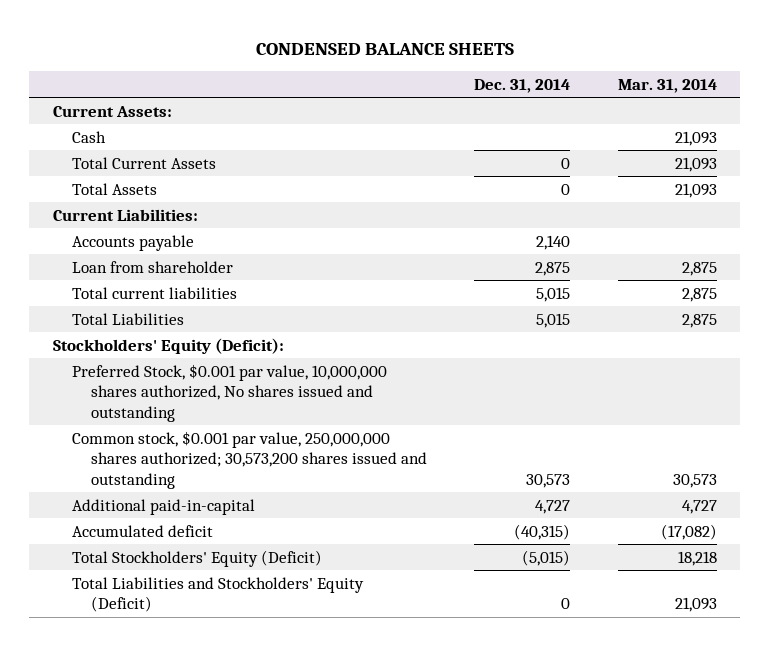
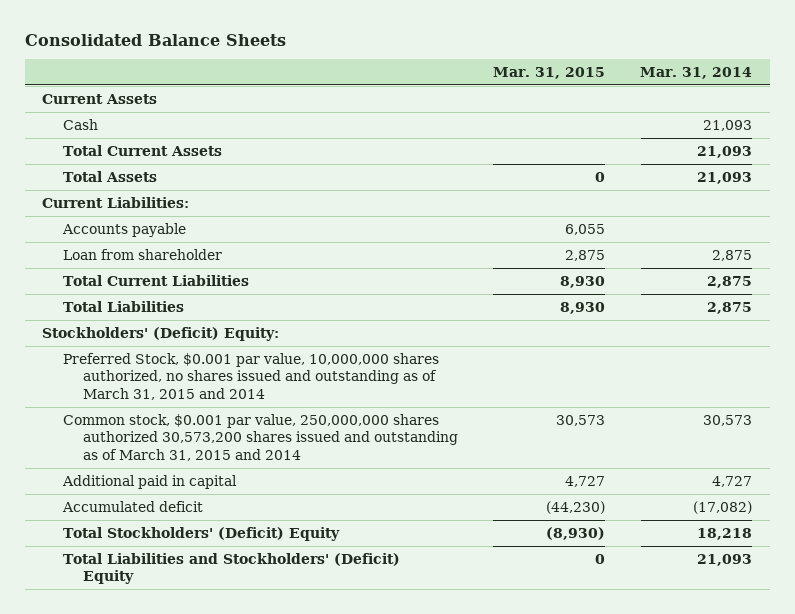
- CONDENSED BALANCE SHEETS
+ Consolidated Balance Sheets
- | Dec. 31, 2014 | Mar. 31, 2014
+ | Mar. 31, 2015 | Mar. 31, 2014
- Current Assets:
+ Current Assets
- Total current liabilities | 5,015 | 2,875
+ Total Current Liabilities | 8,930 | 2,875
- Stockholders' Equity (Deficit):
- Preferred Stock, $0.001 par value, 10,000,000 shares authorized, No shares issued and outstanding
- Common stock, $0.001 par value, 250,000,000 shares authorized; 30,573,200 shares issued and outstanding | 30,573 | 30,573
- Additional paid-in-capital | 4,727 | 4,727
+ Stockholders' (Deficit) Equity:
+ Preferred Stock, $0.001 par value, 10,000,000 shares authorized, no shares issued and outstanding as of March 31, 2015 and 2014
+ Common stock, $0.001 par value, 250,000,000 shares authorized 30,573,200 shares issued and outstanding as of March 31, 2015 and 2014 | 30,573 | 30,573
+ Additional paid in capital | 4,727 | 4,727
- Total Stockholders' Equity (Deficit) | (5,015) | 18,218
- Total Liabilities and Stockholders' Equity (Deficit) | 0 | 21,093
+ Total Stockholders' (Deficit) Equity | (8,930) | 18,218
+ Total Liabilities and Stockholders' (Deficit) Equity | 0 | 21,093

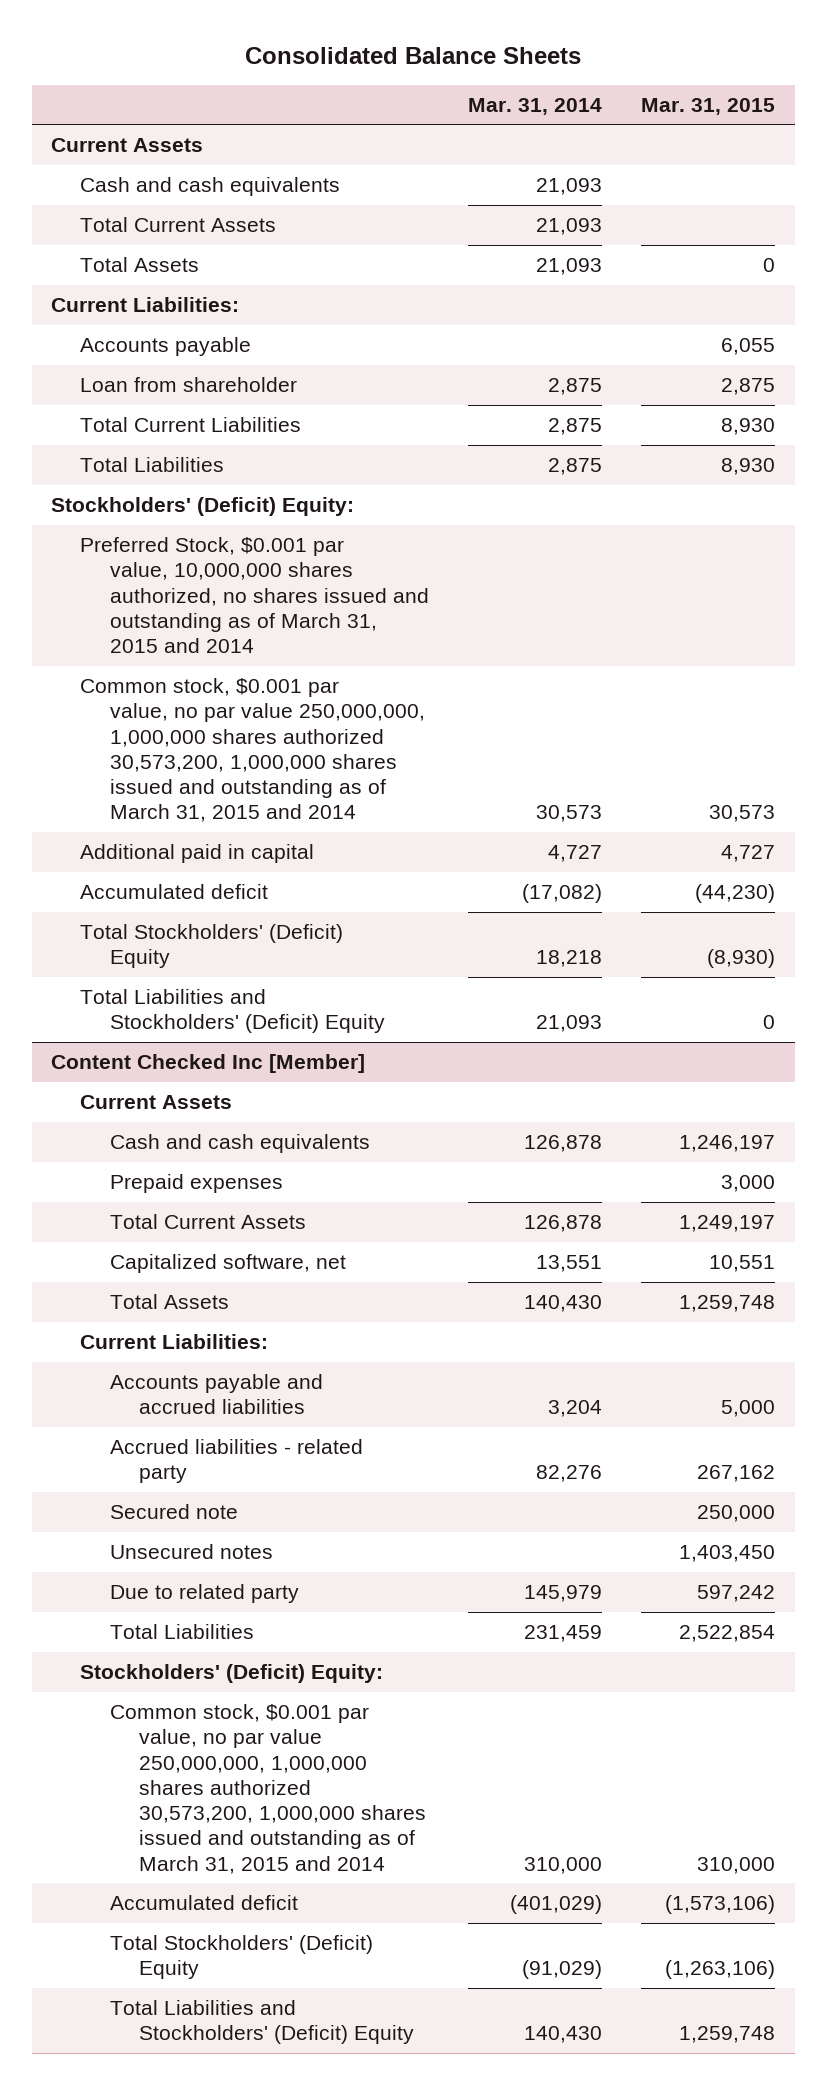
- | Mar. 31, 2015 | Mar. 31, 2014
+ | Mar. 31, 2014 | Mar. 31, 2015
- Cash | | 21,093
+ Cash and cash equivalents | 21,093 |
- Common stock, $0.001 par value, 250,000,000 shares authorized 30,573,200 shares issued and outstanding as of March 31, 2015 and 2014 | 30,573 | 30,573
+ Common stock, $0.001 par value, no par value 250,000,000, 1,000,000 shares authorized 30,573,200, 1,000,000 shares issued and outstanding as of March 31, 2015 and 2014 | 30,573 | 30,573
+ Content Checked Inc [Member]
+ Current Assets
+ Cash and cash equivalents | 126,878 | 1,246,197
+ Prepaid expenses | | 3,000
+ Total Current Assets | 126,878 | 1,249,197
+ Capitalized software, net | 13,551 | 10,551
+ Total Assets | 140,430 | 1,259,748
+ Current Liabilities:
+ Accounts payable and accrued liabilities | 3,204 | 5,000
+ Accrued liabilities - related party | 82,276 | 267,162
+ Secured note | | 250,000
+ Unsecured notes | | 1,403,450
+ Due to related party | 145,979 | 597,242
+ Total Liabilities | 231,459 | 2,522,854
+ Stockholders' (Deficit) Equity:
+ Common stock, $0.001 par value, no par value 250,000,000, 1,000,000 shares authorized 30,573,200, 1,000,000 shares issued and outstanding as of March 31, 2015 and 2014 | 310,000 | 310,000
+ Accumulated deficit | (401,029) | (1,573,106)
+ Total Stockholders' (Deficit) Equity | (91,029) | (1,263,106)
+ Total Liabilities and Stockholders' (Deficit) Equity | 140,430 | 1,259,748

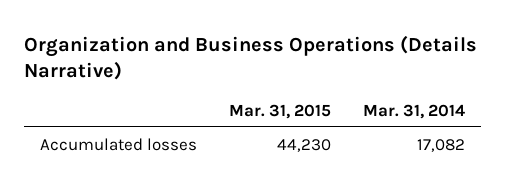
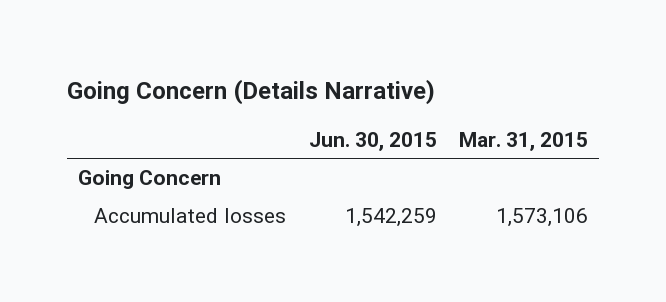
- Organization and Business Operations (Details Narrative)
+ Going Concern (Details Narrative)
- | Mar. 31, 2015 | Mar. 31, 2014
+ | Jun. 30, 2015 | Mar. 31, 2015
- Accumulated losses | 44,230 | 17,082
+ Going Concern
+ Accumulated losses | 1,542,259 | 1,573,106

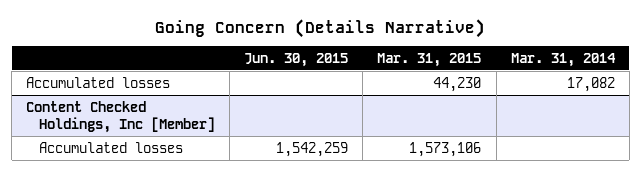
- | Jun. 30, 2015 | Mar. 31, 2015
+ | Jun. 30, 2015 | Mar. 31, 2015 | Mar. 31, 2014
- Going Concern
+ Accumulated losses | | 44,230 | 17,082
+ Content Checked Holdings, Inc [Member]

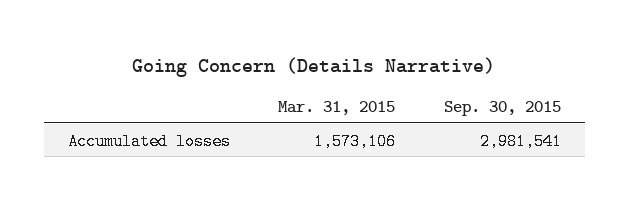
- | Jun. 30, 2015 | Mar. 31, 2015 | Mar. 31, 2014
+ | Mar. 31, 2015 | Sep. 30, 2015
- Accumulated losses | | 44,230 | 17,082
- Content Checked Holdings, Inc [Member]

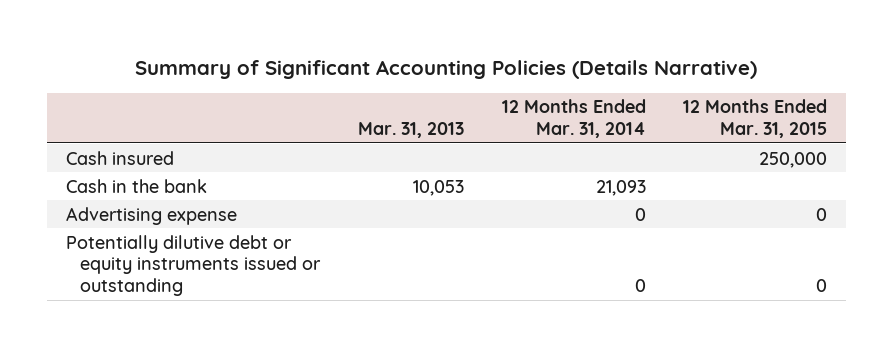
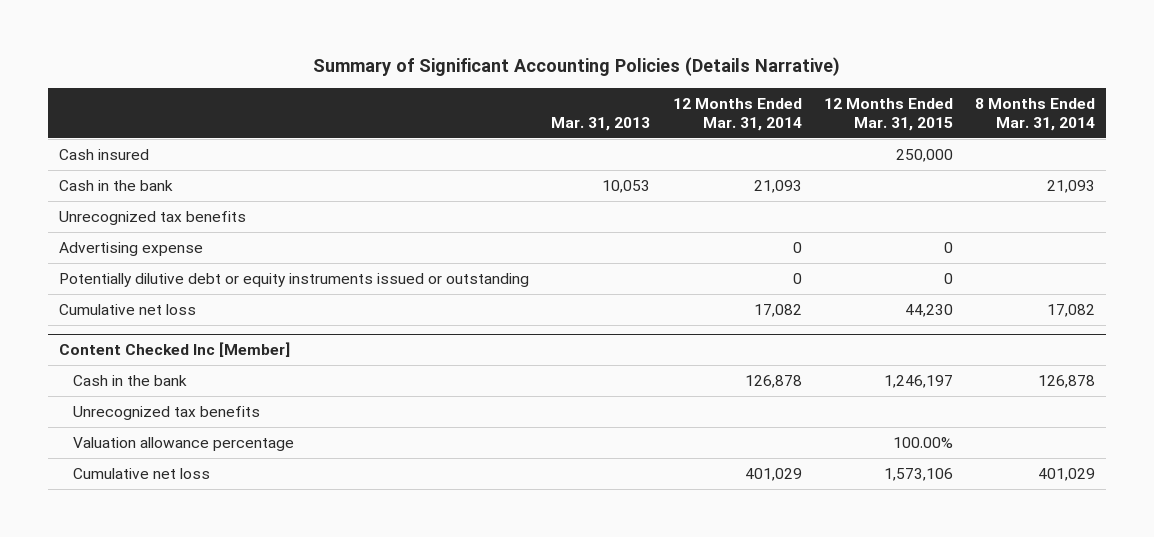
- | Mar. 31, 2013 | 12 Months Ended Mar. 31, 2014 | 12 Months Ended Mar. 31, 2015
+ | Mar. 31, 2013 | 12 Months Ended Mar. 31, 2014 | 12 Months Ended Mar. 31, 2015 | 8 Months Ended Mar. 31, 2014
+ Unrecognized tax benefits
+ Cumulative net loss | | 17,082 | 44,230 | 17,082
+ Content Checked Inc [Member]
+ Cash in the bank | | 126,878 | 1,246,197 | 126,878
+ Unrecognized tax benefits
+ Valuation allowance percentage | | | 100.00% |
+ Cumulative net loss | | 401,029 | 1,573,106 | 401,029

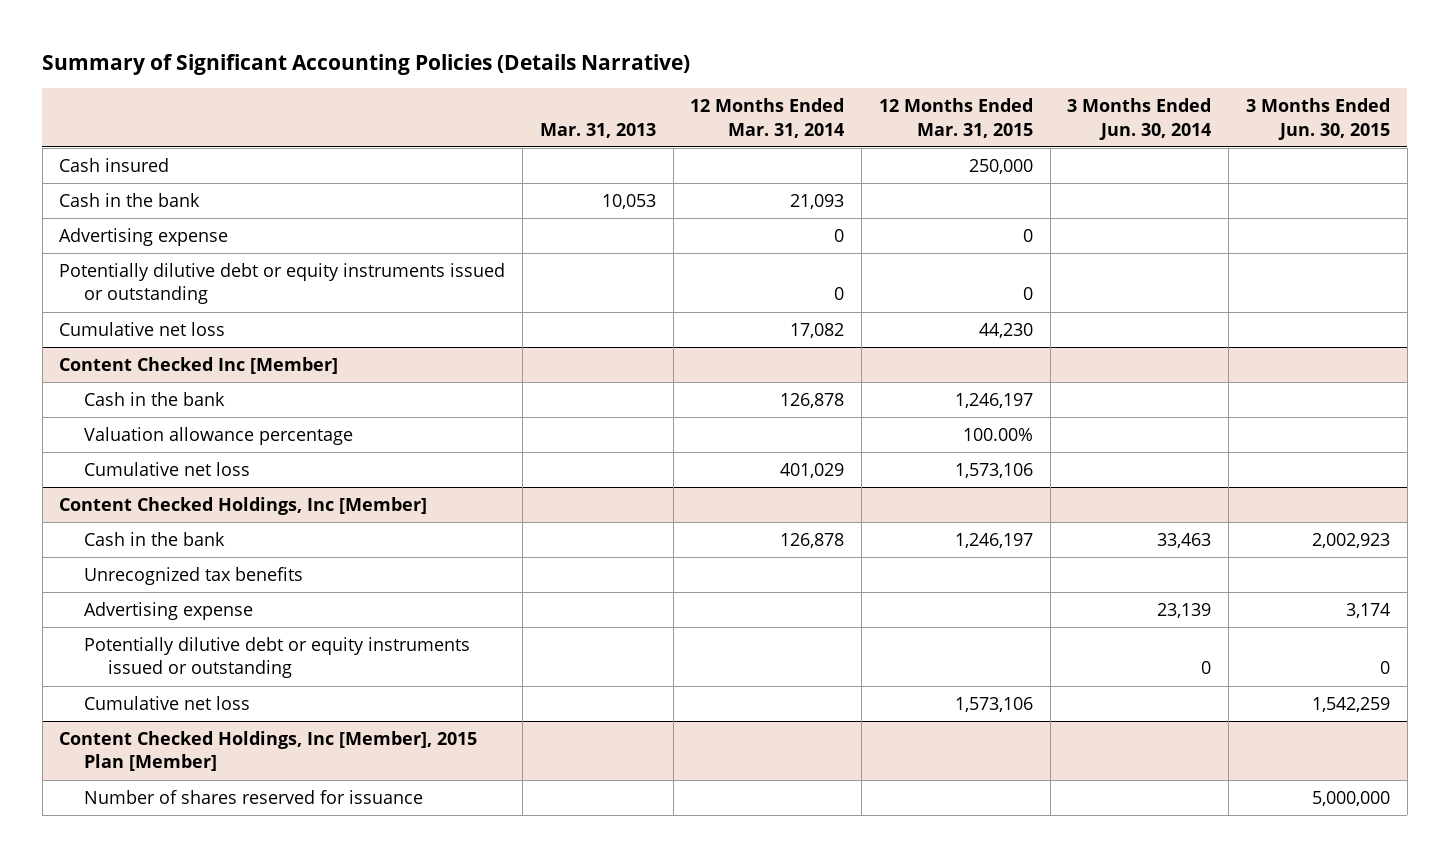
- | Mar. 31, 2013 | 12 Months Ended Mar. 31, 2014 | 12 Months Ended Mar. 31, 2015 | 8 Months Ended Mar. 31, 2014
+ | Mar. 31, 2013 | 12 Months Ended Mar. 31, 2014 | 12 Months Ended Mar. 31, 2015 | 3 Months Ended Jun. 30, 2014 | 3 Months Ended Jun. 30, 2015
- Unrecognized tax benefits
@ Content Checked Inc [Member]
- Unrecognized tax benefits
+ Content Checked Holdings, Inc [Member]
+ Cash in the bank | | 126,878 | 1,246,197 | 33,463 | 2,002,923
+ Unrecognized tax benefits
+ Advertising expense | | | | 23,139 | 3,174
+ Potentially dilutive debt or equity instruments issued or outstanding | | | | 0 | 0
+ Cumulative net loss | | | 1,573,106 | | 1,542,259
+ Content Checked Holdings, Inc [Member], 2015 Plan [Member]
+ Number of shares reserved for issuance | | | | | 5,000,000

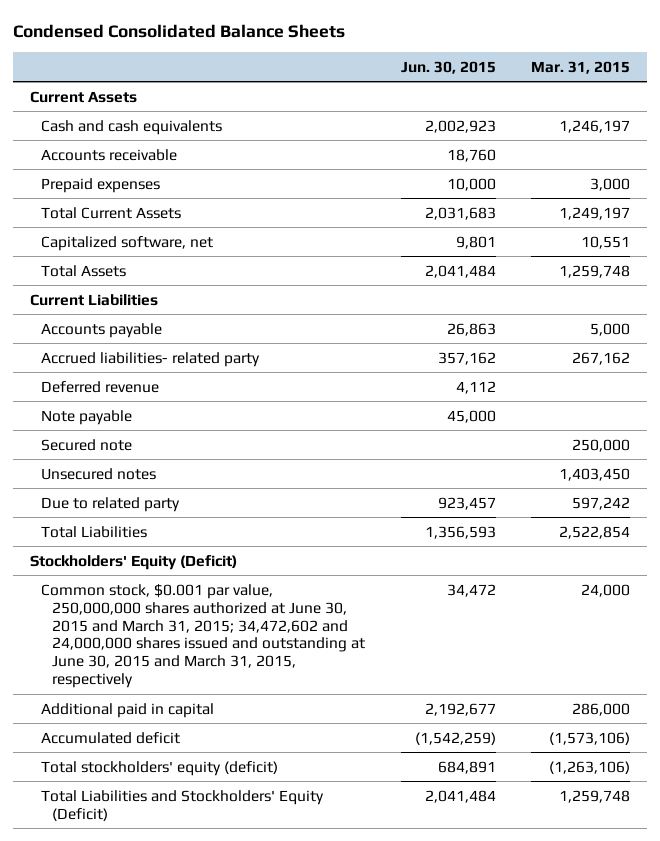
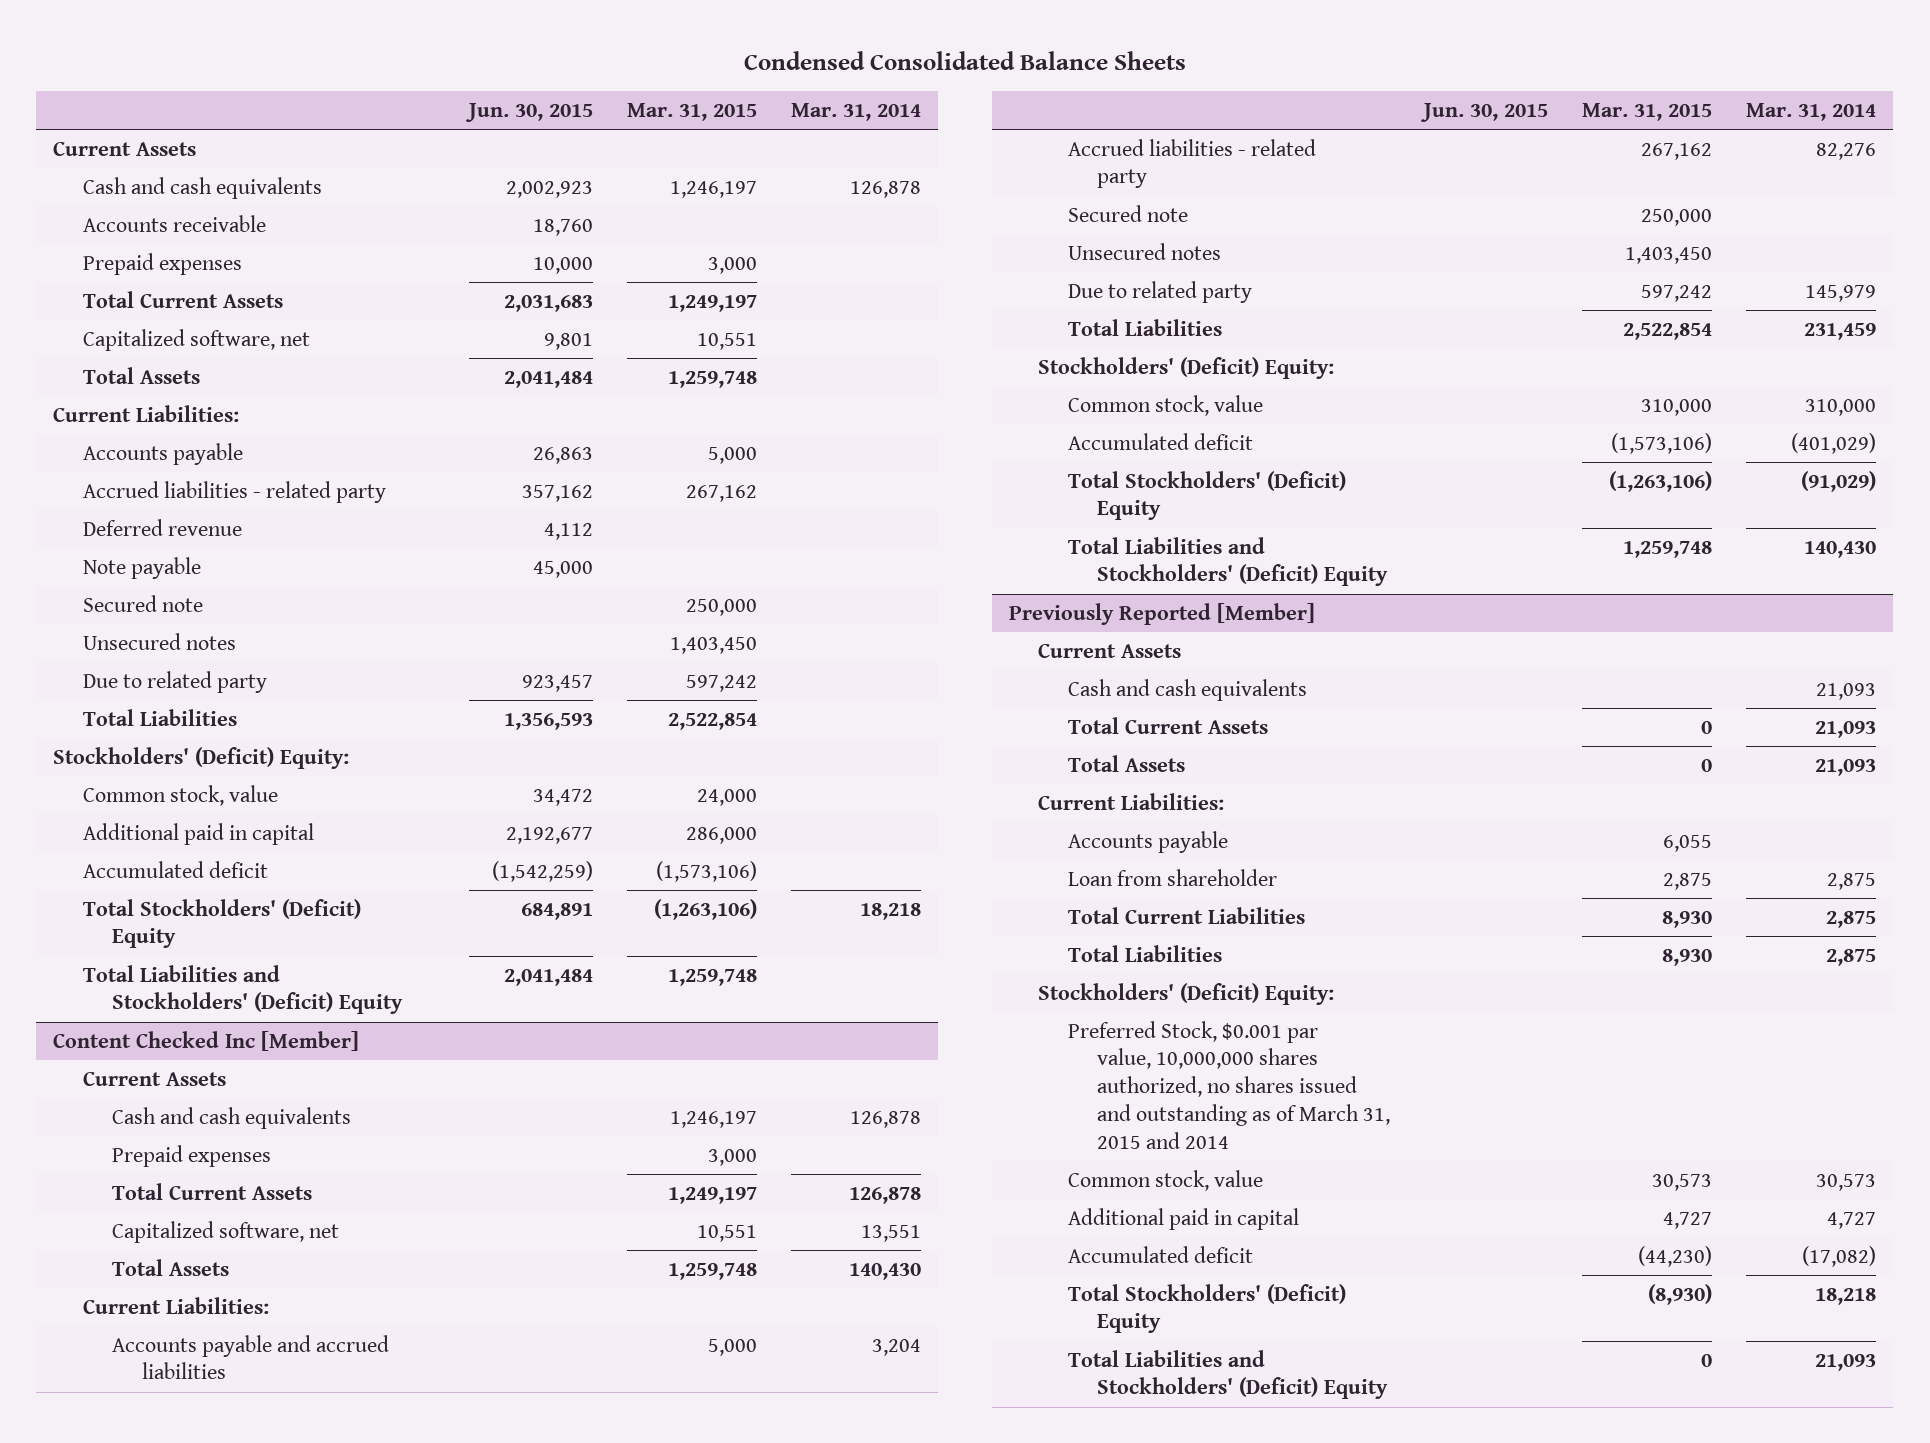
- | Jun. 30, 2015 | Mar. 31, 2015
+ | Jun. 30, 2015 | Mar. 31, 2015 | Mar. 31, 2014
- Current Liabilities
+ Current Liabilities:
- Accrued liabilities- related party | 357,162 | 267,162
+ Accrued liabilities - related party | 357,162 | 267,162 |
- Stockholders' Equity (Deficit)
- Common stock, $0.001 par value, 250,000,000 shares authorized at June 30, 2015 and March 31, 2015; 34,472,602 and 24,000,000 shares issued and outstanding at June 30, 2015 and March 31, 2015, respectively | 34,472 | 24,000
+ Stockholders' (Deficit) Equity:
+ Common stock, value | 34,472 | 24,000 |
- Total stockholders' equity (deficit) | 684,891 | (1,263,106)
- Total Liabilities and Stockholders' Equity (Deficit) | 2,041,484 | 1,259,748
+ Total Stockholders' (Deficit) Equity | 684,891 | (1,263,106) | 18,218
+ Total Liabilities and Stockholders' (Deficit) Equity | 2,041,484 | 1,259,748 |
+ Content Checked Inc [Member]
+ Current Assets
+ Cash and cash equivalents | | 1,246,197 | 126,878
+ Prepaid expenses | | 3,000 |
+ Total Current Assets | | 1,249,197 | 126,878
+ Capitalized software, net | | 10,551 | 13,551
+ Total Assets | | 1,259,748 | 140,430
+ Current Liabilities:
+ Accounts payable and accrued liabilities | | 5,000 | 3,204
+ Accrued liabilities - related party | | 267,162 | 82,276
+ Secured note | | 250,000 |
+ Unsecured notes | | 1,403,450 |
+ Due to related party | | 597,242 | 145,979
+ Total Liabilities | | 2,522,854 | 231,459
+ Stockholders' (Deficit) Equity:
+ Common stock, value | | 310,000 | 310,000
+ Accumulated deficit | | (1,573,106) | (401,029)
+ Total Stockholders' (Deficit) Equity | | (1,263,106) | (91,029)
+ Total Liabilities and Stockholders' (Deficit) Equity | | 1,259,748 | 140,430
+ Previously Reported [Member]
+ Current Assets
+ Cash and cash equivalents | | | 21,093
+ Total Current Assets | | 0 | 21,093
+ Total Assets | | 0 | 21,093
+ Current Liabilities:
+ Accounts payable | | 6,055 |
+ Loan from shareholder | | 2,875 | 2,875
+ Total Current Liabilities | | 8,930 | 2,875
+ Total Liabilities | | 8,930 | 2,875
+ Stockholders' (Deficit) Equity:
+ Preferred Stock, $0.001 par value, 10,000,000 shares authorized, no shares issued and outstanding as of March 31, 2015 and 2014
+ Common stock, value | | 30,573 | 30,573
+ Additional paid in capital | | 4,727 | 4,727
+ Accumulated deficit | | (44,230) | (17,082)
+ Total Stockholders' (Deficit) Equity | | (8,930) | 18,218
+ Total Liabilities and Stockholders' (Deficit) Equity | | 0 | 21,093

